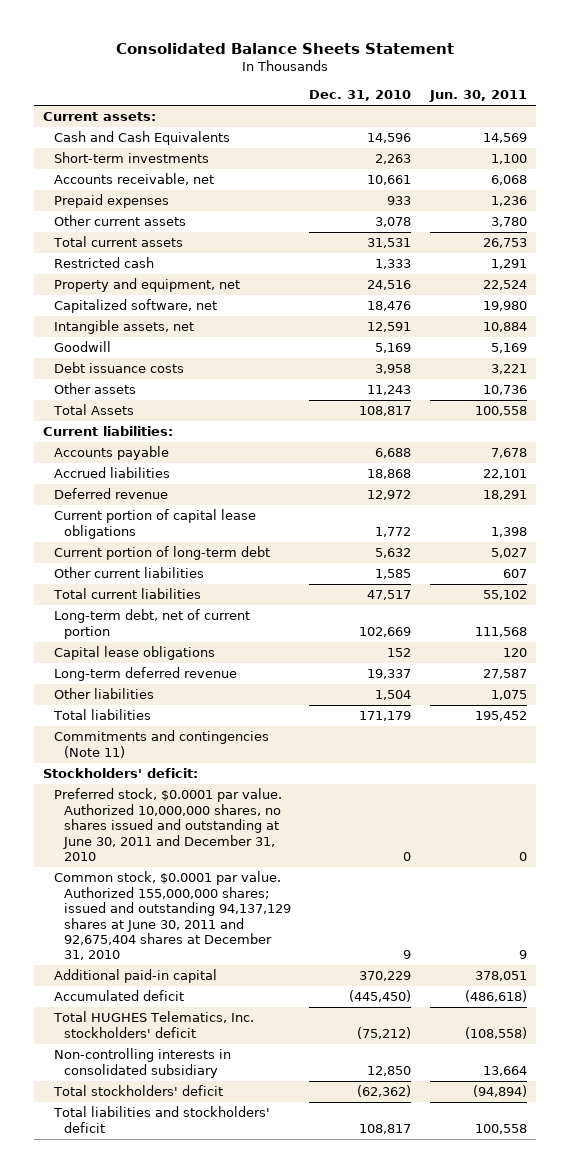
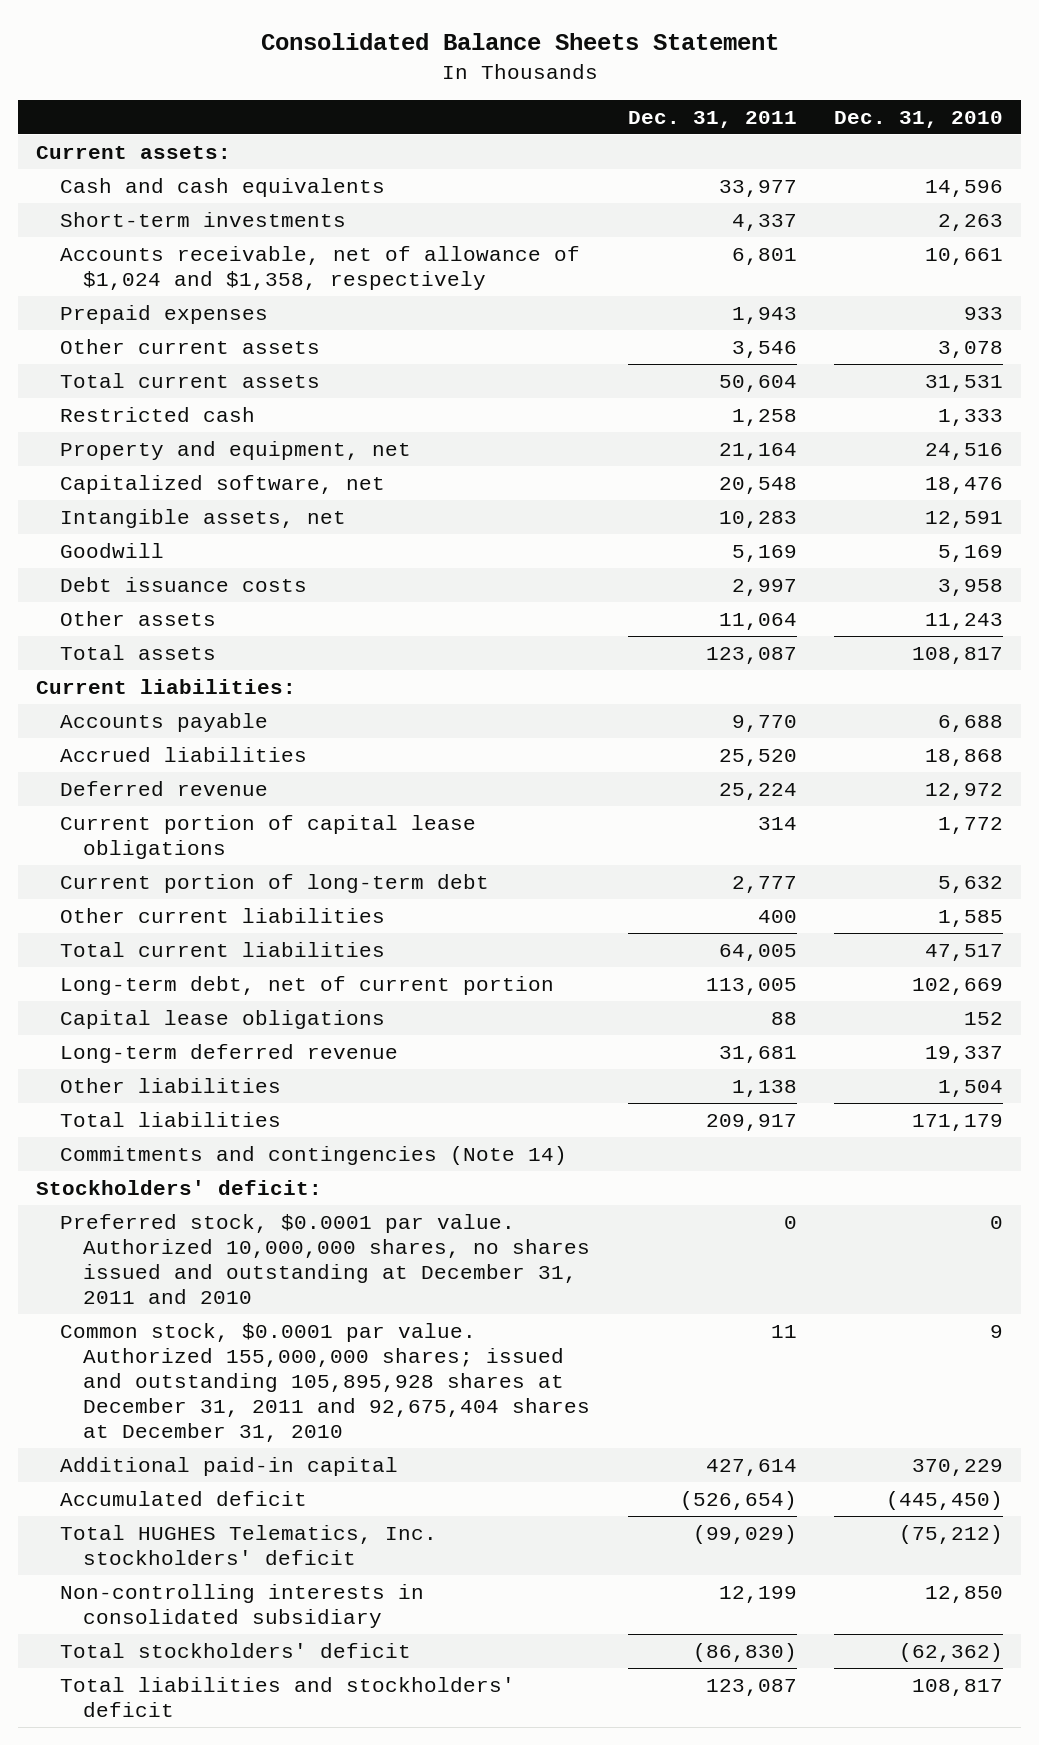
- | Dec. 31, 2010 | Jun. 30, 2011
+ | Dec. 31, 2011 | Dec. 31, 2010
- Cash and Cash Equivalents | 14,596 | 14,569
+ Cash and cash equivalents | 33,977 | 14,596
- Accounts receivable, net | 10,661 | 6,068
+ Accounts receivable, net of allowance of $1,024 and $1,358, respectively | 6,801 | 10,661
- Total Assets | 108,817 | 100,558
+ Total assets | 123,087 | 108,817
- Commitments and contingencies (Note 11)
+ Commitments and contingencies (Note 14)
- Preferred stock, $0.0001 par value. Authorized 10,000,000 shares, no shares issued and outstanding at June 30, 2011 and December 31, 2010 | 0 | 0
- Common stock, $0.0001 par value. Authorized 155,000,000 shares; issued and outstanding 94,137,129 shares at June 30, 2011 and 92,675,404 shares at December 31, 2010 | 9 | 9
+ Preferred stock, $0.0001 par value. Authorized 10,000,000 shares, no shares issued and outstanding at December 31, 2011 and 2010 | 0 | 0
+ Common stock, $0.0001 par value. Authorized 155,000,000 shares; issued and outstanding 105,895,928 shares at December 31, 2011 and 92,675,404 shares at December 31, 2010 | 11 | 9

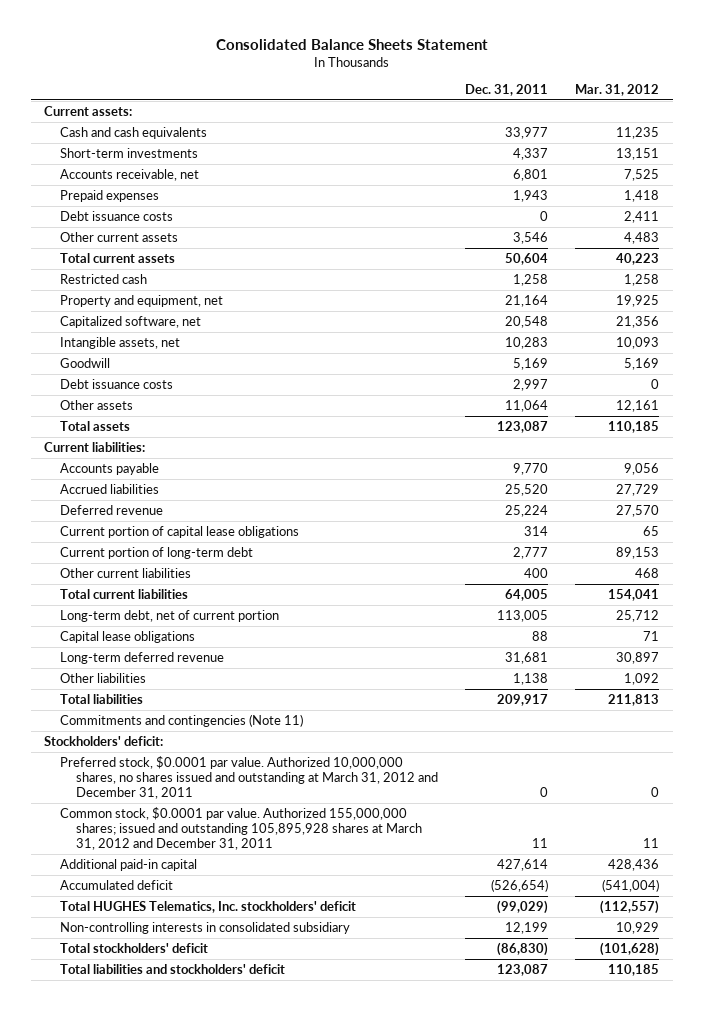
- | Dec. 31, 2011 | Dec. 31, 2010
+ | Dec. 31, 2011 | Mar. 31, 2012
- Accounts receivable, net of allowance of $1,024 and $1,358, respectively | 6,801 | 10,661
+ Accounts receivable, net | 6,801 | 7,525
+ Debt issuance costs | 0 | 2,411
- Commitments and contingencies (Note 14)
+ Commitments and contingencies (Note 11)
- Preferred stock, $0.0001 par value. Authorized 10,000,000 shares, no shares issued and outstanding at December 31, 2011 and 2010 | 0 | 0
- Common stock, $0.0001 par value. Authorized 155,000,000 shares; issued and outstanding 105,895,928 shares at December 31, 2011 and 92,675,404 shares at December 31, 2010 | 11 | 9
+ Preferred stock, $0.0001 par value. Authorized 10,000,000 shares, no shares issued and outstanding at March 31, 2012 and December 31, 2011 | 0 | 0
+ Common stock, $0.0001 par value. Authorized 155,000,000 shares; issued and outstanding 105,895,928 shares at March 31, 2012 and December 31, 2011 | 11 | 11

